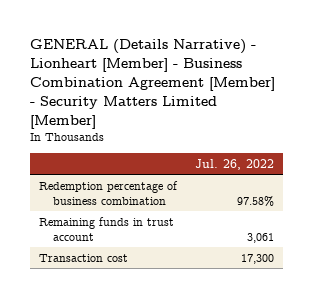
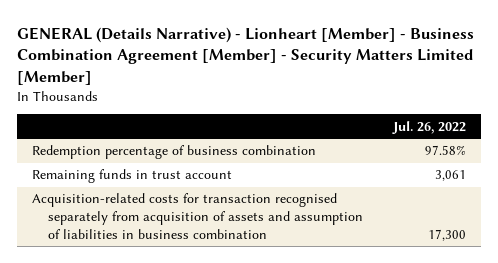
- Transaction cost | 17,300
+ Acquisition-related costs for transaction recognised separately from acquisition of assets and assumption of liabilities in business combination | 17,300

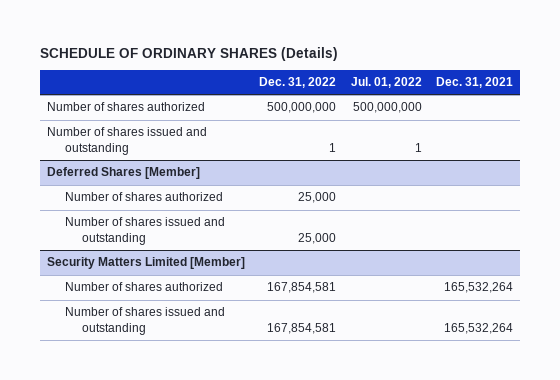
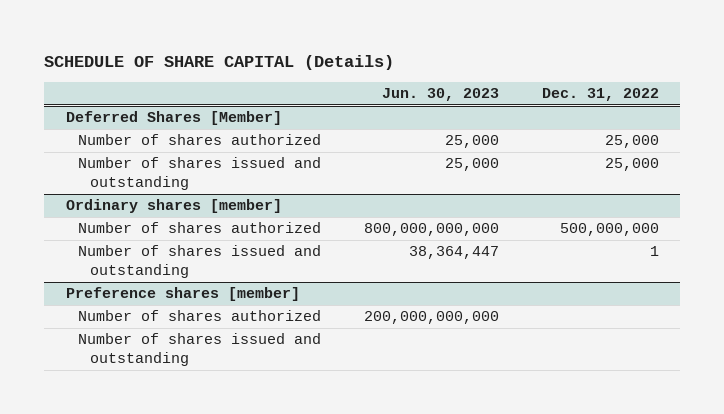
- SCHEDULE OF ORDINARY SHARES (Details)
+ SCHEDULE OF SHARE CAPITAL (Details)
- | Dec. 31, 2022 | Jul. 01, 2022 | Dec. 31, 2021
+ | Jun. 30, 2023 | Dec. 31, 2022
- Number of shares authorized | 500,000,000 | 500,000,000 |
- Number of shares issued and outstanding | 1 | 1 |
- Security Matters Limited [Member]
- Number of shares authorized | 167,854,581 | | 165,532,264
- Number of shares issued and outstanding | 167,854,581 | | 165,532,264
+ Ordinary shares [member]
+ Number of shares authorized | 800,000,000,000 | 500,000,000
+ Number of shares issued and outstanding | 38,364,447 | 1
+ Preference shares [member]
+ Number of shares authorized | 200,000,000,000 |
+ Number of shares issued and outstanding

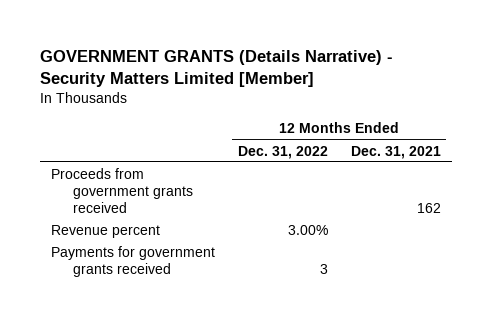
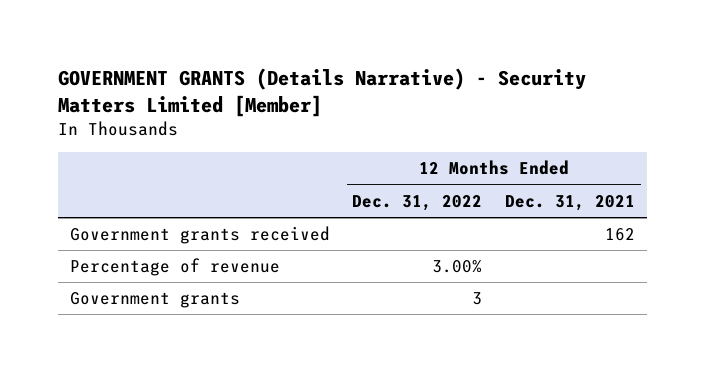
- Proceeds from government grants received | | 162
- Revenue percent | 3.00% |
- Payments for government grants received | 3 |
+ Government grants received | | 162
+ Percentage of revenue | 3.00% |
+ Government grants | 3 |

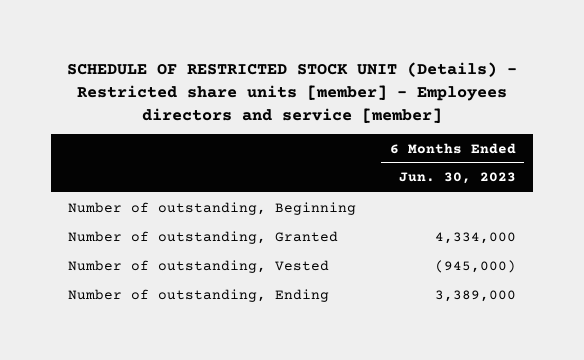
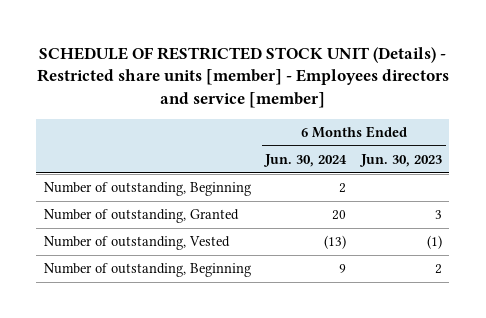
- | 6 Months Ended Jun. 30, 2023
+ | 6 Months Ended Jun. 30, 2024 | 6 Months Ended Jun. 30, 2023
- Number of outstanding, Granted | 4,334,000
- Number of outstanding, Vested | (945,000)
- Number of outstanding, Ending | 3,389,000
+ Number of outstanding, Granted | 20 | 3
+ Number of outstanding, Vested | (13) | (1)
+ Number of outstanding, Beginning | 9 | 2

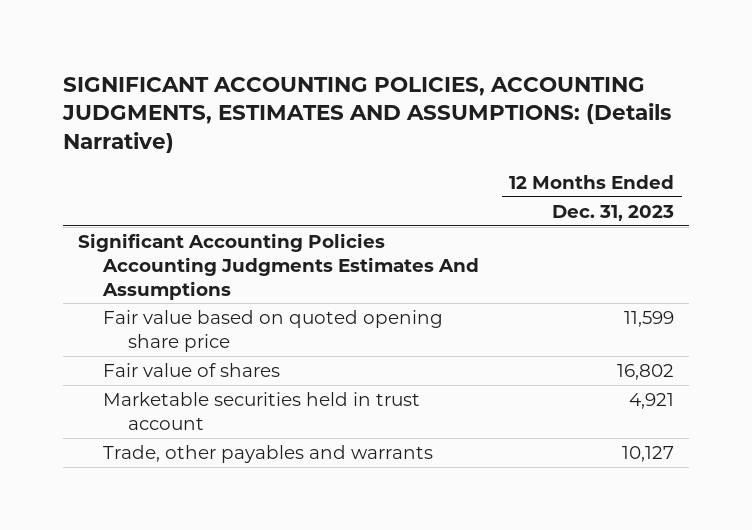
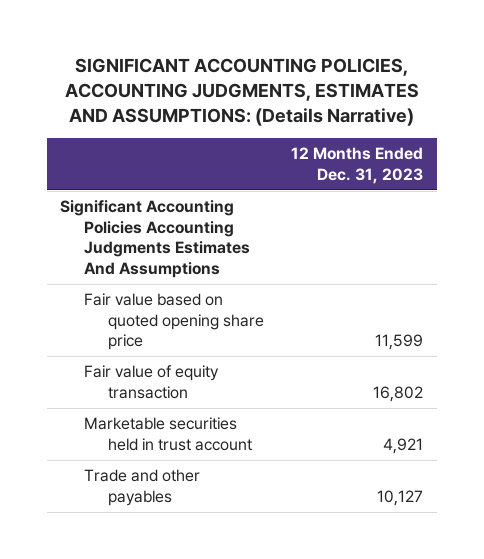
- Fair value of shares | 16,802
+ Fair value of equity transaction | 16,802
- Trade, other payables and warrants | 10,127
+ Trade and other payables | 10,127

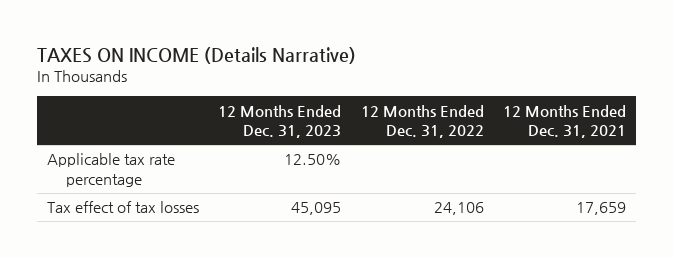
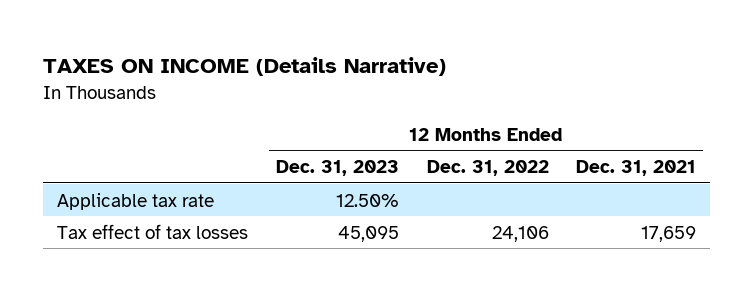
- Applicable tax rate percentage | 12.50% | |
+ Applicable tax rate | 12.50% | |

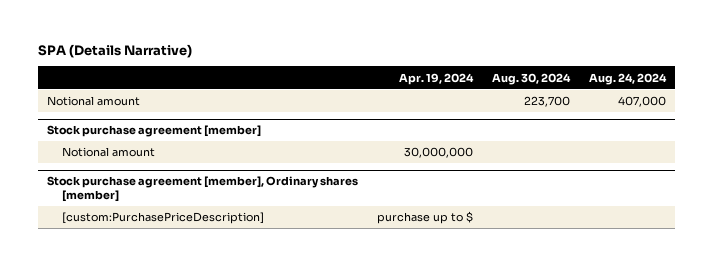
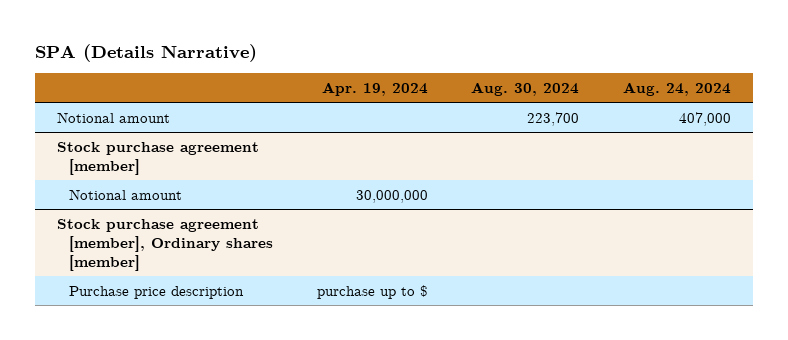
@ Stock purchase agreement [member], Ordinary shares [member]
- [custom:PurchasePriceDescription] | purchase up to $ | |
+ Purchase price description | purchase up to $ | |

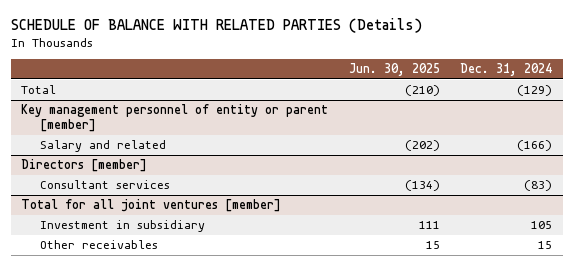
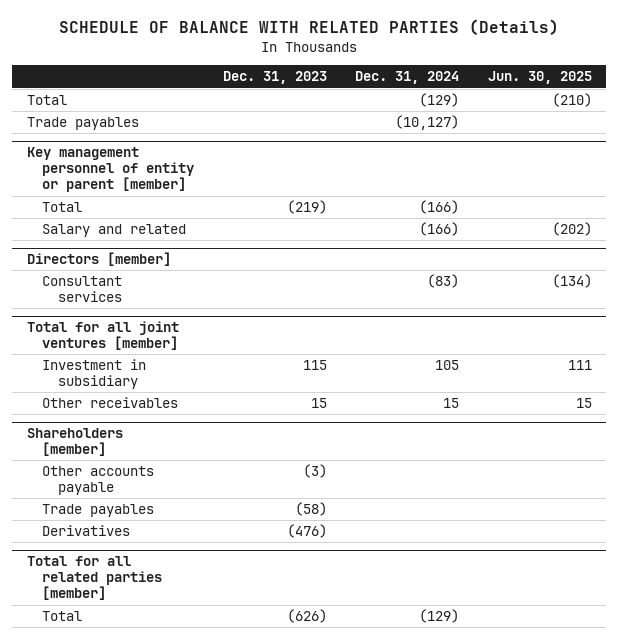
- | Jun. 30, 2025 | Dec. 31, 2024
+ | Dec. 31, 2023 | Dec. 31, 2024 | Jun. 30, 2025
+ Trade payables | | (10,127) |
@ Key management personnel of entity or parent [member]
+ Total | (219) | (166) |
+ Shareholders [member]
+ Other accounts payable | (3) | |
+ Trade payables | (58) | |
+ Derivatives | (476) | |
+ Total for all related parties [member]
+ Total | (626) | (129) |

